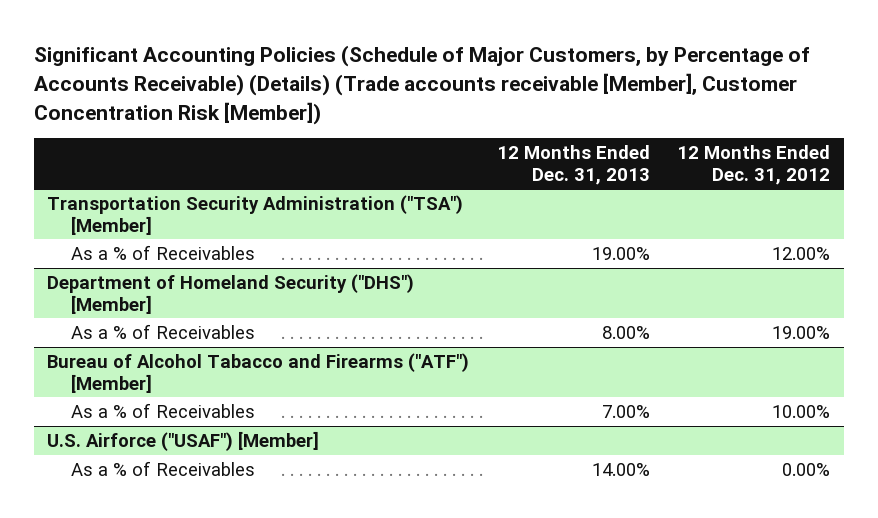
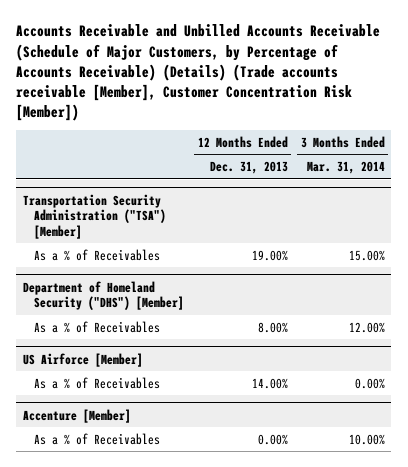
- Significant Accounting Policies (Schedule of Major Customers, by Percentage of Accounts Receivable) (Details) (Trade accounts receivable [Member], Customer Concentration Risk [Member])
+ Accounts Receivable and Unbilled Accounts Receivable (Schedule of Major Customers, by Percentage of Accounts Receivable) (Details) (Trade accounts receivable [Member], Customer Concentration Risk [Member])
- | 12 Months Ended Dec. 31, 2013 | 12 Months Ended Dec. 31, 2012
+ | 12 Months Ended Dec. 31, 2013 | 3 Months Ended Mar. 31, 2014
- Bureau of Alcohol Tabacco and Firearms ("ATF") [Member]
- As a % of Receivables | 7.00% | 10.00%
- U.S. Airforce ("USAF") [Member]
+ US Airforce [Member]
+ Accenture [Member]
+ As a % of Receivables | 0.00% | 10.00%

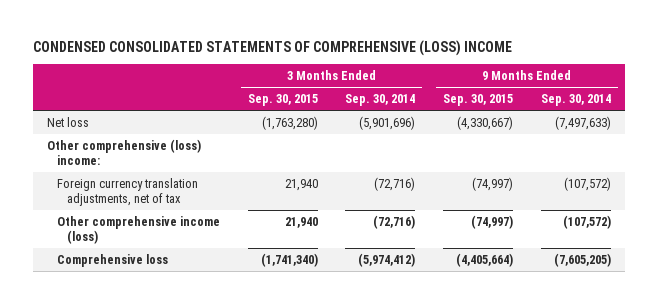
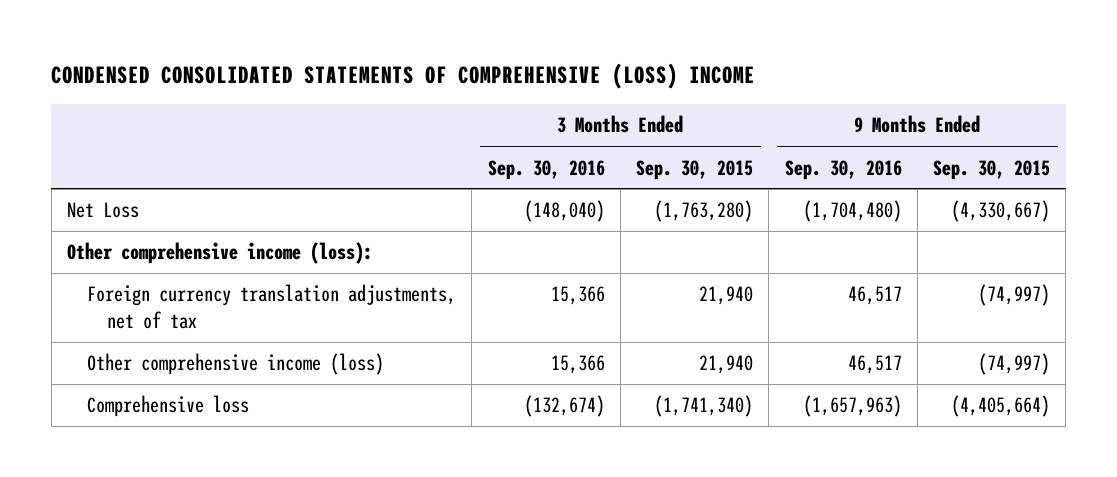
- | 3 Months Ended Sep. 30, 2015 | 3 Months Ended Sep. 30, 2014 | 9 Months Ended Sep. 30, 2015 | 9 Months Ended Sep. 30, 2014
+ | 3 Months Ended Sep. 30, 2016 | 3 Months Ended Sep. 30, 2015 | 9 Months Ended Sep. 30, 2016 | 9 Months Ended Sep. 30, 2015
- Net loss | (1,763,280) | (5,901,696) | (4,330,667) | (7,497,633)
- Other comprehensive (loss) income:
+ Net Loss | (148,040) | (1,763,280) | (1,704,480) | (4,330,667)
+ Other comprehensive income (loss):

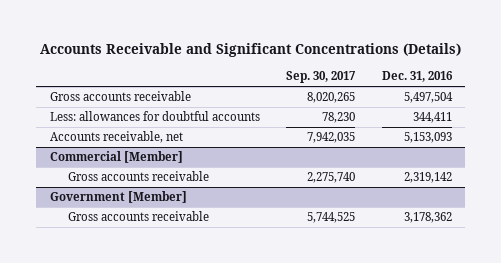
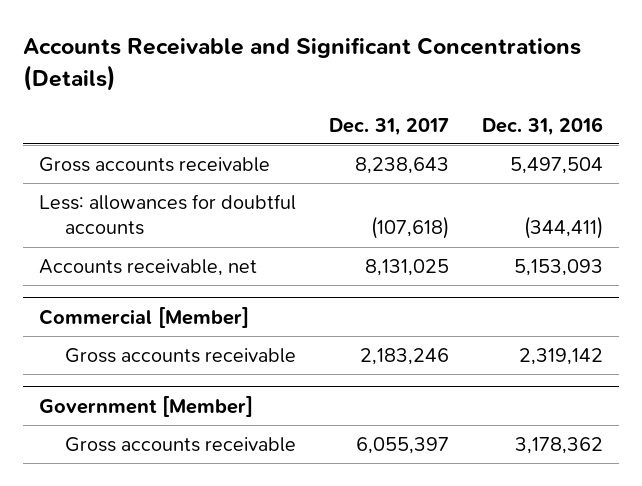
- | Sep. 30, 2017 | Dec. 31, 2016
+ | Dec. 31, 2017 | Dec. 31, 2016
- Less: allowances for doubtful accounts | 78,230 | 344,411
+ Less: allowances for doubtful accounts | (107,618) | (344,411)

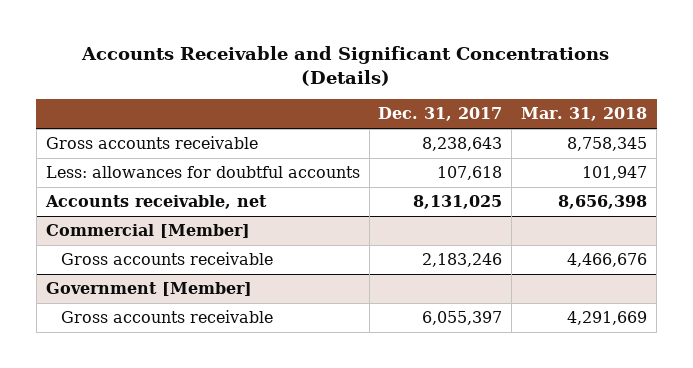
- | Dec. 31, 2017 | Dec. 31, 2016
+ | Dec. 31, 2017 | Mar. 31, 2018
- Less: allowances for doubtful accounts | (107,618) | (344,411)
+ Less: allowances for doubtful accounts | 107,618 | 101,947

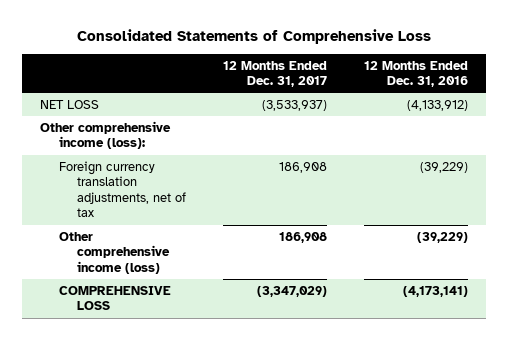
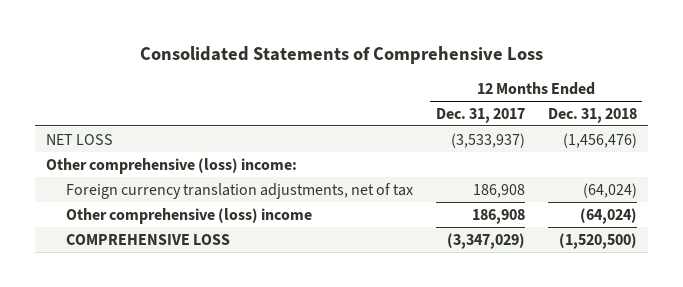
- | 12 Months Ended Dec. 31, 2017 | 12 Months Ended Dec. 31, 2016
+ | 12 Months Ended Dec. 31, 2017 | 12 Months Ended Dec. 31, 2018
- Other comprehensive income (loss):
+ Other comprehensive (loss) income:
- Other comprehensive income (loss) | 186,908 | (39,229)
+ Other comprehensive (loss) income | 186,908 | (64,024)

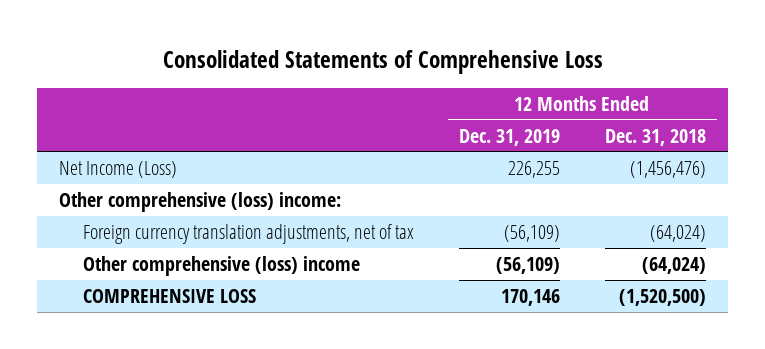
- | 12 Months Ended Dec. 31, 2017 | 12 Months Ended Dec. 31, 2018
+ | 12 Months Ended Dec. 31, 2019 | 12 Months Ended Dec. 31, 2018
- NET LOSS | (3,533,937) | (1,456,476)
+ Net Income (Loss) | 226,255 | (1,456,476)

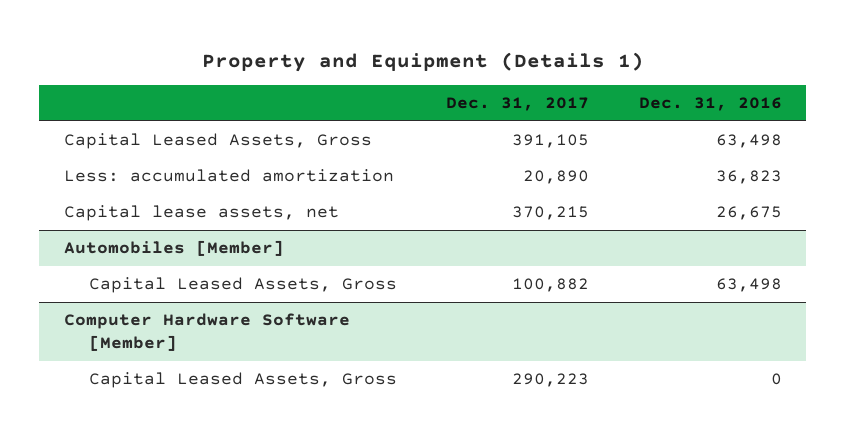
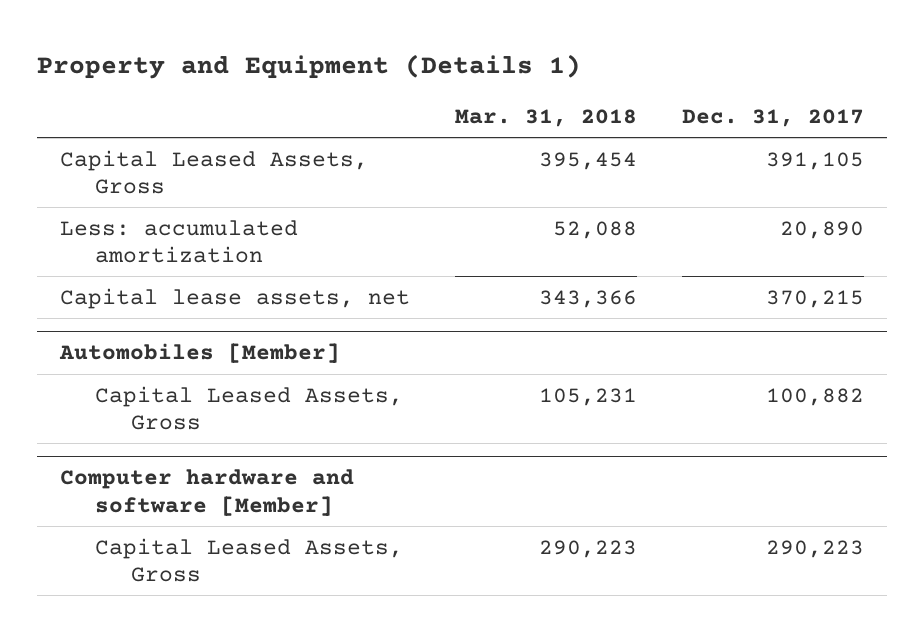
- | Dec. 31, 2017 | Dec. 31, 2016
+ | Mar. 31, 2018 | Dec. 31, 2017
- Computer Hardware Software [Member]
+ Computer hardware and software [Member]

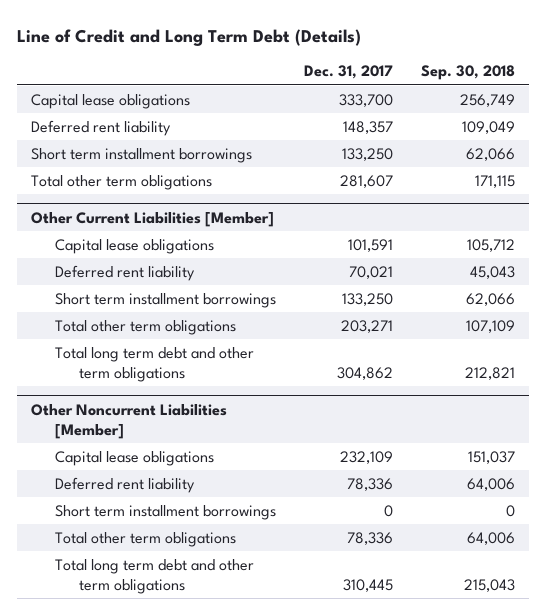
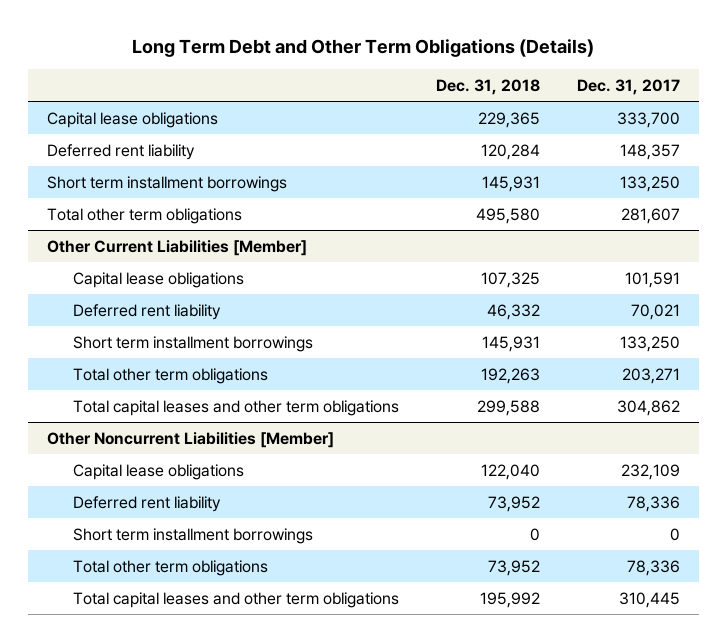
- Line of Credit and Long Term Debt (Details)
+ Long Term Debt and Other Term Obligations (Details)
- | Dec. 31, 2017 | Sep. 30, 2018
+ | Dec. 31, 2018 | Dec. 31, 2017
@ Other Current Liabilities [Member]
- Total long term debt and other term obligations | 304,862 | 212,821
+ Total capital leases and other term obligations | 299,588 | 304,862
@ Other Noncurrent Liabilities [Member]
- Total long term debt and other term obligations | 310,445 | 215,043
+ Total capital leases and other term obligations | 195,992 | 310,445

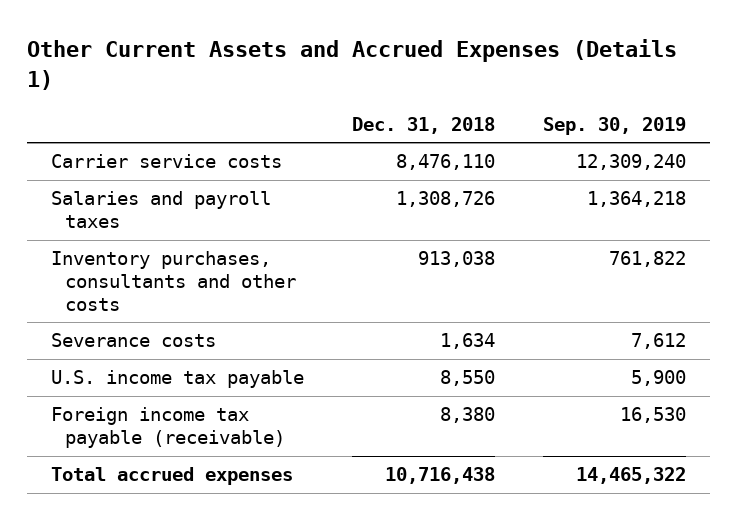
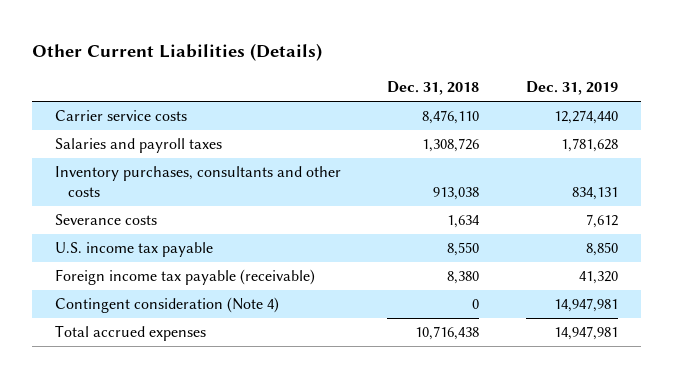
- Other Current Assets and Accrued Expenses (Details 1)
+ Other Current Liabilities (Details)
- | Dec. 31, 2018 | Sep. 30, 2019
+ | Dec. 31, 2018 | Dec. 31, 2019
+ Contingent consideration (Note 4) | 0 | 14,947,981

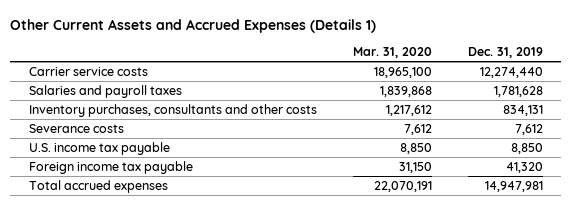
- Other Current Liabilities (Details)
+ Other Current Assets and Accrued Expenses (Details 1)
- | Dec. 31, 2018 | Dec. 31, 2019
+ | Mar. 31, 2020 | Dec. 31, 2019
- Foreign income tax payable (receivable) | 8,380 | 41,320
- Contingent consideration (Note 4) | 0 | 14,947,981
+ Foreign income tax payable | 31,150 | 41,320

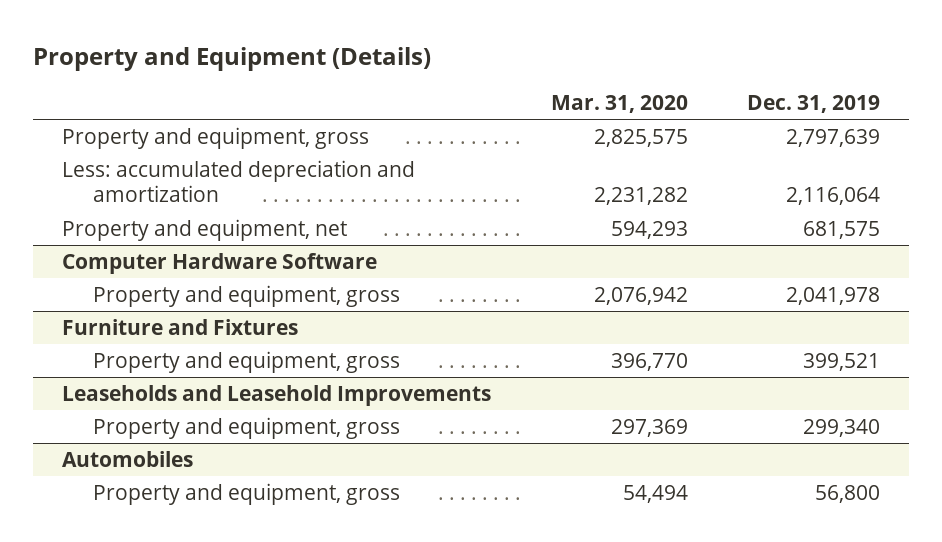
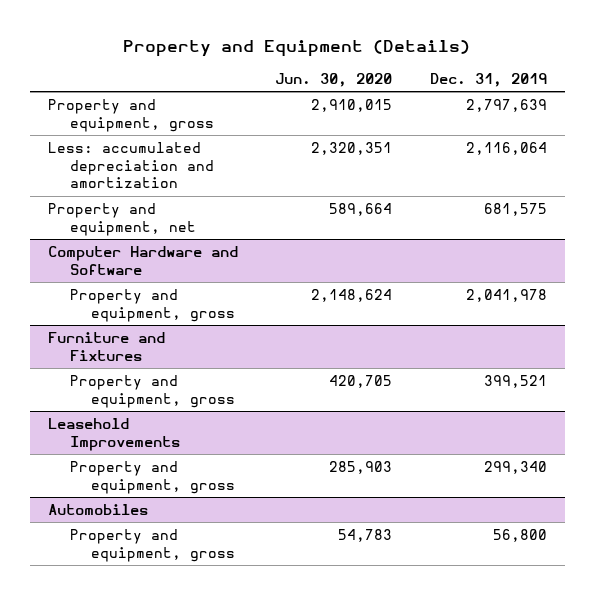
- | Mar. 31, 2020 | Dec. 31, 2019
+ | Jun. 30, 2020 | Dec. 31, 2019
- Computer Hardware Software
+ Computer Hardware and Software
- Leaseholds and Leasehold Improvements
+ Leasehold Improvements

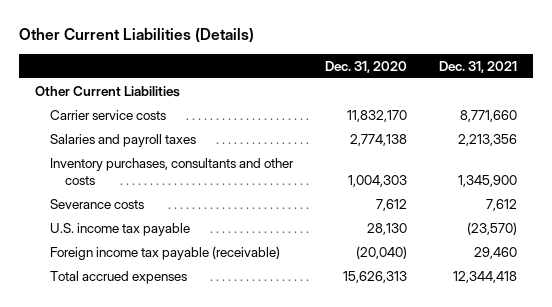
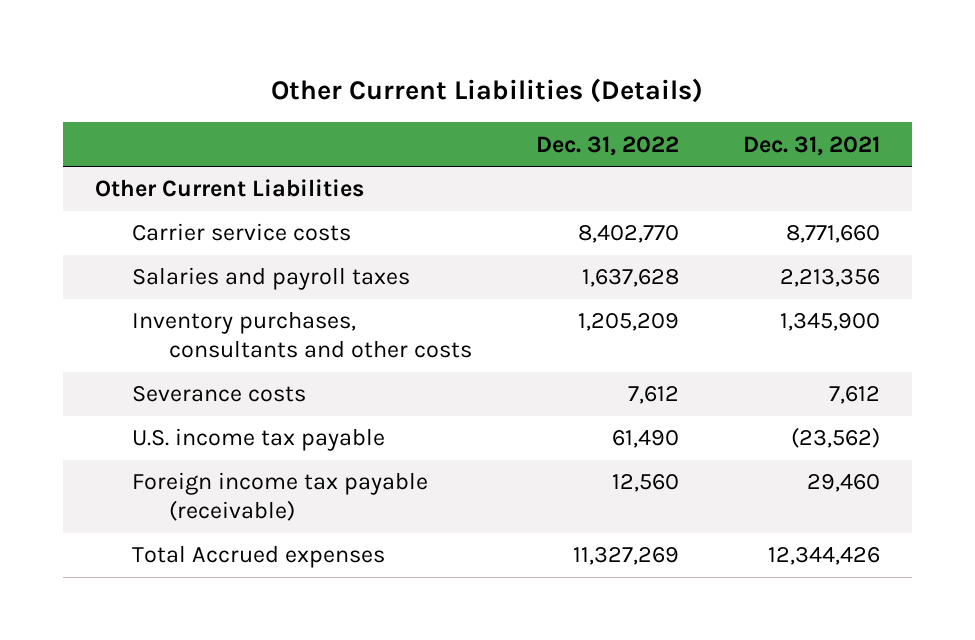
- | Dec. 31, 2020 | Dec. 31, 2021
+ | Dec. 31, 2022 | Dec. 31, 2021
- U.S. income tax payable | 28,130 | (23,570)
+ U.S. income tax payable | 61,490 | (23,562)
- Total accrued expenses | 15,626,313 | 12,344,418
+ Total Accrued expenses | 11,327,269 | 12,344,426

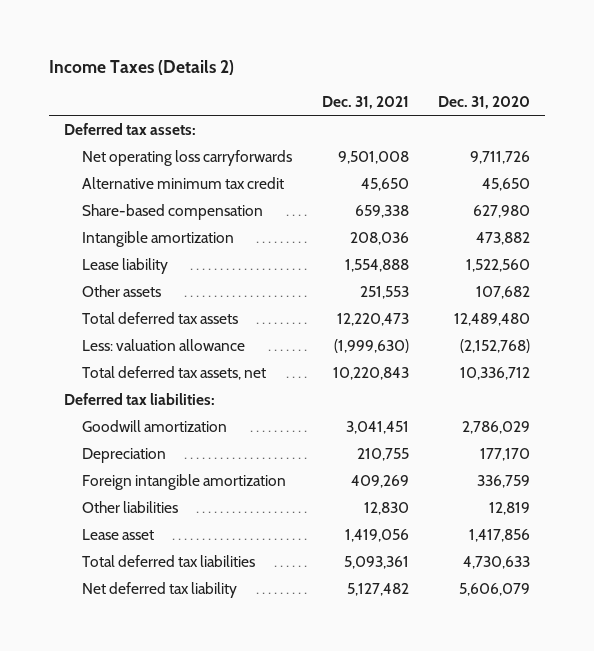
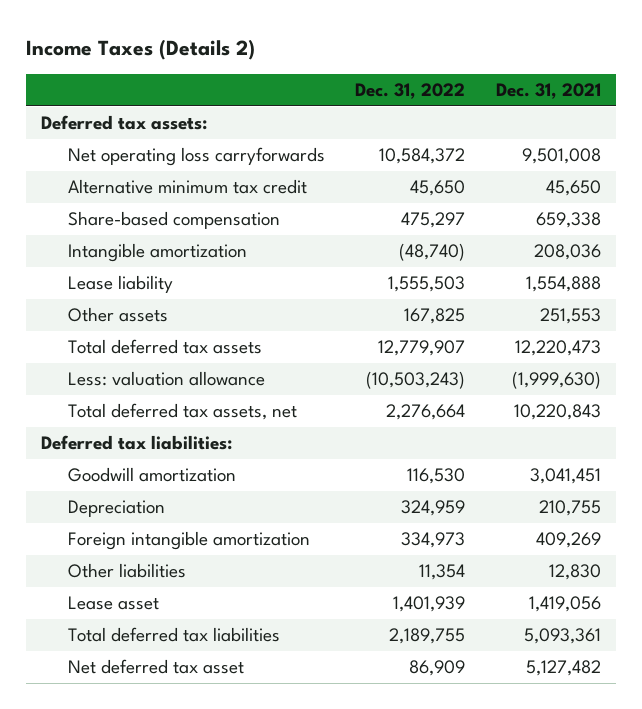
- | Dec. 31, 2021 | Dec. 31, 2020
+ | Dec. 31, 2022 | Dec. 31, 2021
- Net deferred tax liability | 5,127,482 | 5,606,079
+ Net deferred tax asset | 86,909 | 5,127,482

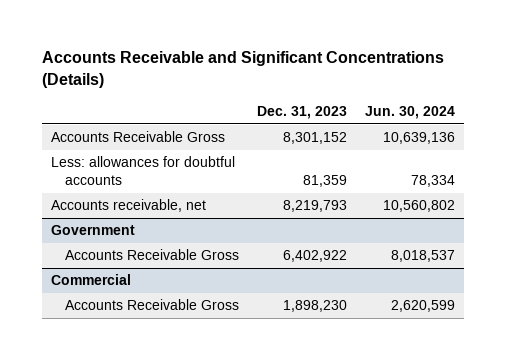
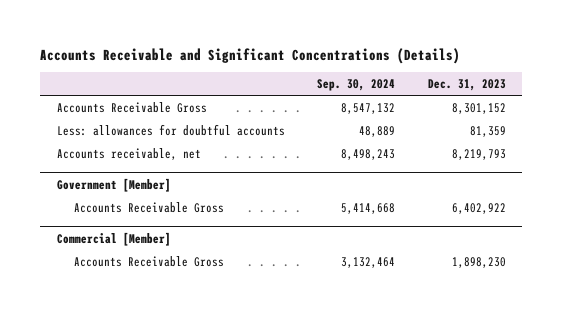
- | Dec. 31, 2023 | Jun. 30, 2024
+ | Sep. 30, 2024 | Dec. 31, 2023
- Government
+ Government [Member]
- Commercial
+ Commercial [Member]

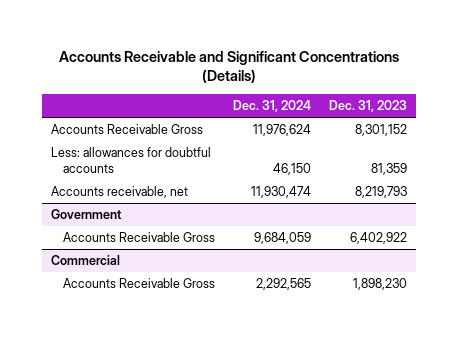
- | Sep. 30, 2024 | Dec. 31, 2023
+ | Dec. 31, 2024 | Dec. 31, 2023
- Government [Member]
+ Government
- Commercial [Member]
+ Commercial

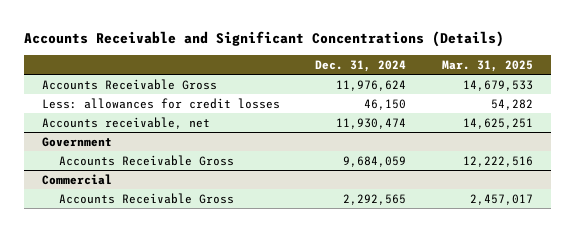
- | Dec. 31, 2024 | Dec. 31, 2023
+ | Dec. 31, 2024 | Mar. 31, 2025
- Less: allowances for doubtful accounts | 46,150 | 81,359
+ Less: allowances for credit losses | 46,150 | 54,282

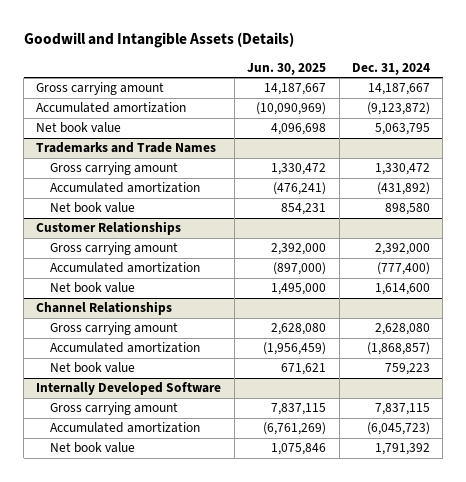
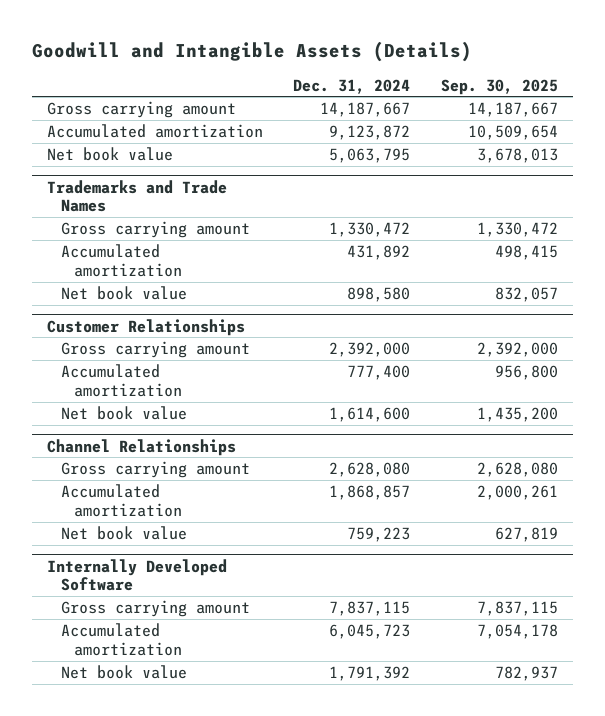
- | Jun. 30, 2025 | Dec. 31, 2024
+ | Dec. 31, 2024 | Sep. 30, 2025
- Accumulated amortization | (10,090,969) | (9,123,872)
+ Accumulated amortization | 9,123,872 | 10,509,654
@ Trademarks and Trade Names
- Accumulated amortization | (476,241) | (431,892)
+ Accumulated amortization | 431,892 | 498,415
@ Customer Relationships
- Accumulated amortization | (897,000) | (777,400)
+ Accumulated amortization | 777,400 | 956,800
@ Channel Relationships
- Accumulated amortization | (1,956,459) | (1,868,857)
+ Accumulated amortization | 1,868,857 | 2,000,261
@ Internally Developed Software
- Accumulated amortization | (6,761,269) | (6,045,723)
+ Accumulated amortization | 6,045,723 | 7,054,178

